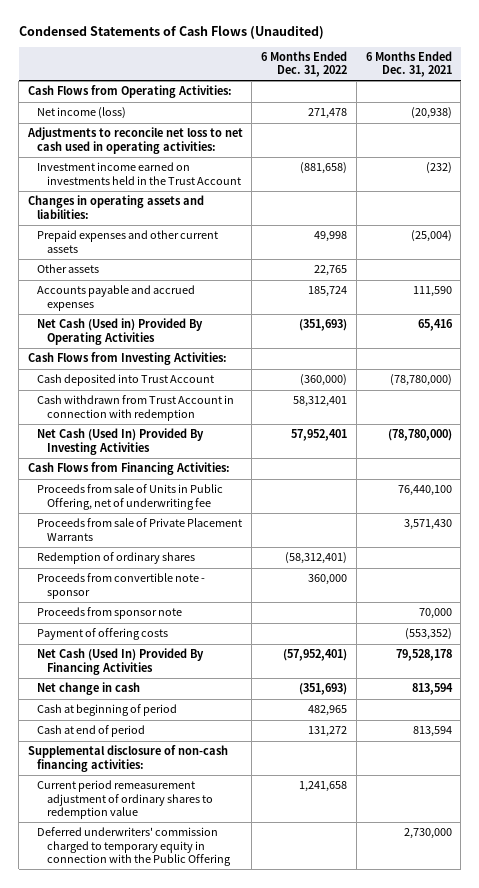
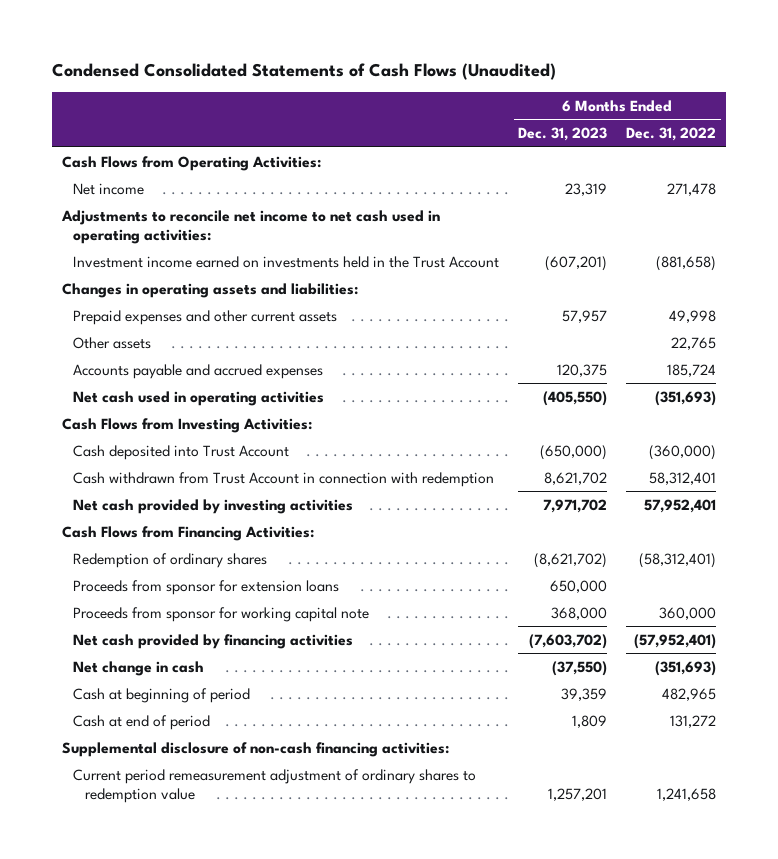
- Condensed Statements of Cash Flows (Unaudited)
+ Condensed Consolidated Statements of Cash Flows (Unaudited)
- | 6 Months Ended Dec. 31, 2022 | 6 Months Ended Dec. 31, 2021
+ | 6 Months Ended Dec. 31, 2023 | 6 Months Ended Dec. 31, 2022
- Net income (loss) | 271,478 | (20,938)
- Adjustments to reconcile net loss to net cash used in operating activities:
+ Net income | 23,319 | 271,478
+ Adjustments to reconcile net income to net cash used in operating activities:
- Net Cash (Used in) Provided By Operating Activities | (351,693) | 65,416
+ Net cash used in operating activities | (405,550) | (351,693)
- Net Cash (Used In) Provided By Investing Activities | 57,952,401 | (78,780,000)
+ Net cash provided by investing activities | 7,971,702 | 57,952,401
- Proceeds from sale of Units in Public Offering, net of underwriting fee | | 76,440,100
- Proceeds from sale of Private Placement Warrants | | 3,571,430
- Proceeds from convertible note - sponsor | 360,000 |
- Proceeds from sponsor note | | 70,000
- Payment of offering costs | | (553,352)
- Net Cash (Used In) Provided By Financing Activities | (57,952,401) | 79,528,178
+ Proceeds from sponsor for extension loans | 650,000 |
+ Proceeds from sponsor for working capital note | 368,000 | 360,000
+ Net cash provided by financing activities | (7,603,702) | (57,952,401)
- Deferred underwriters' commission charged to temporary equity in connection with the Public Offering | | 2,730,000

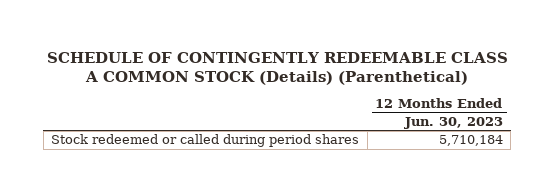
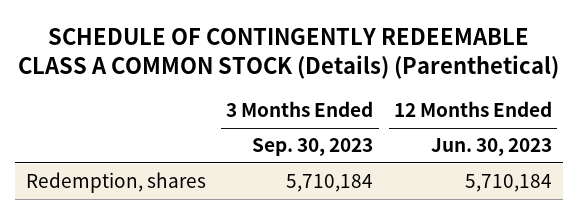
- | 12 Months Ended Jun. 30, 2023
+ | 3 Months Ended Sep. 30, 2023 | 12 Months Ended Jun. 30, 2023
- Stock redeemed or called during period shares | 5,710,184
+ Redemption, shares | 5,710,184 | 5,710,184

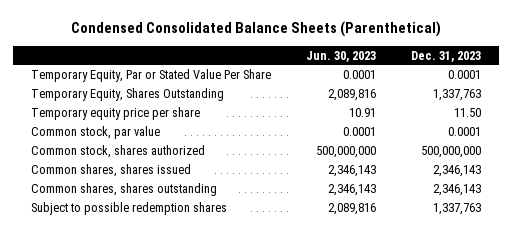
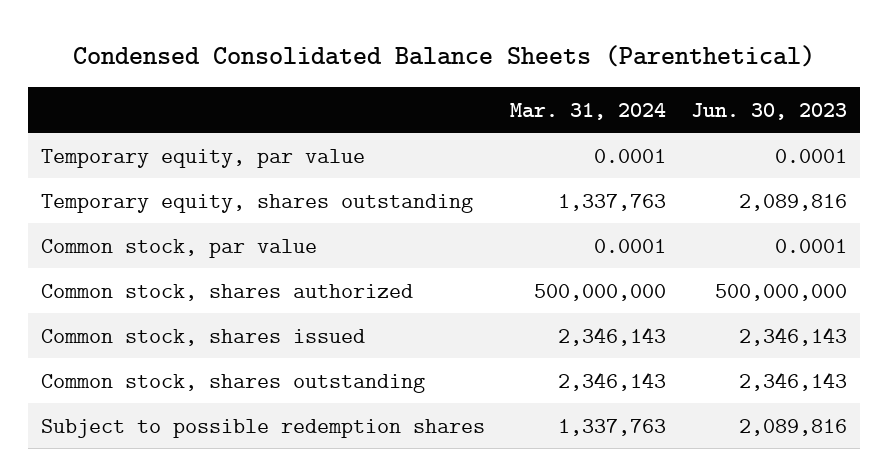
- | Jun. 30, 2023 | Dec. 31, 2023
+ | Mar. 31, 2024 | Jun. 30, 2023
- Temporary Equity, Par or Stated Value Per Share | 0.0001 | 0.0001
- Temporary Equity, Shares Outstanding | 2,089,816 | 1,337,763
- Temporary equity price per share | 10.91 | 11.50
+ Temporary equity, par value | 0.0001 | 0.0001
+ Temporary equity, shares outstanding | 1,337,763 | 2,089,816
- Common shares, shares issued | 2,346,143 | 2,346,143
- Common shares, shares outstanding | 2,346,143 | 2,346,143
+ Common stock, shares issued | 2,346,143 | 2,346,143
+ Common stock, shares outstanding | 2,346,143 | 2,346,143

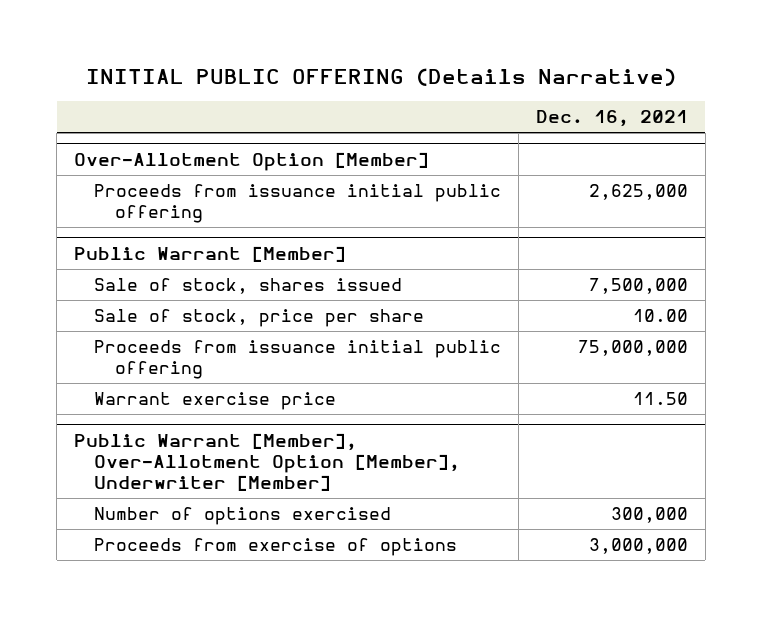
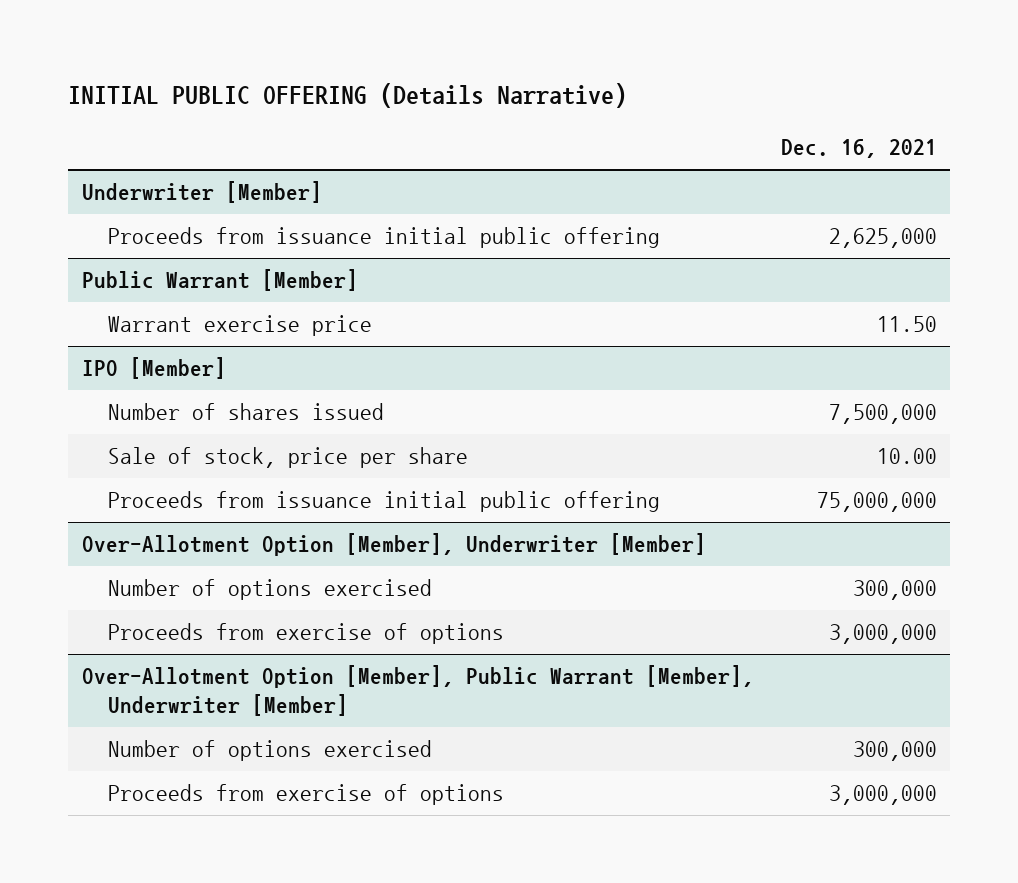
- Over-Allotment Option [Member]
+ Underwriter [Member]
@ Public Warrant [Member]
- Sale of stock, shares issued | 7,500,000
moved up: Warrant exercise price | 11.50
+ IPO [Member]
+ Number of shares issued | 7,500,000
- Public Warrant [Member], Over-Allotment Option [Member], Underwriter [Member]
+ Over-Allotment Option [Member], Underwriter [Member]
+ Over-Allotment Option [Member], Public Warrant [Member], Underwriter [Member]
+ Number of options exercised | 300,000
+ Proceeds from exercise of options | 3,000,000

